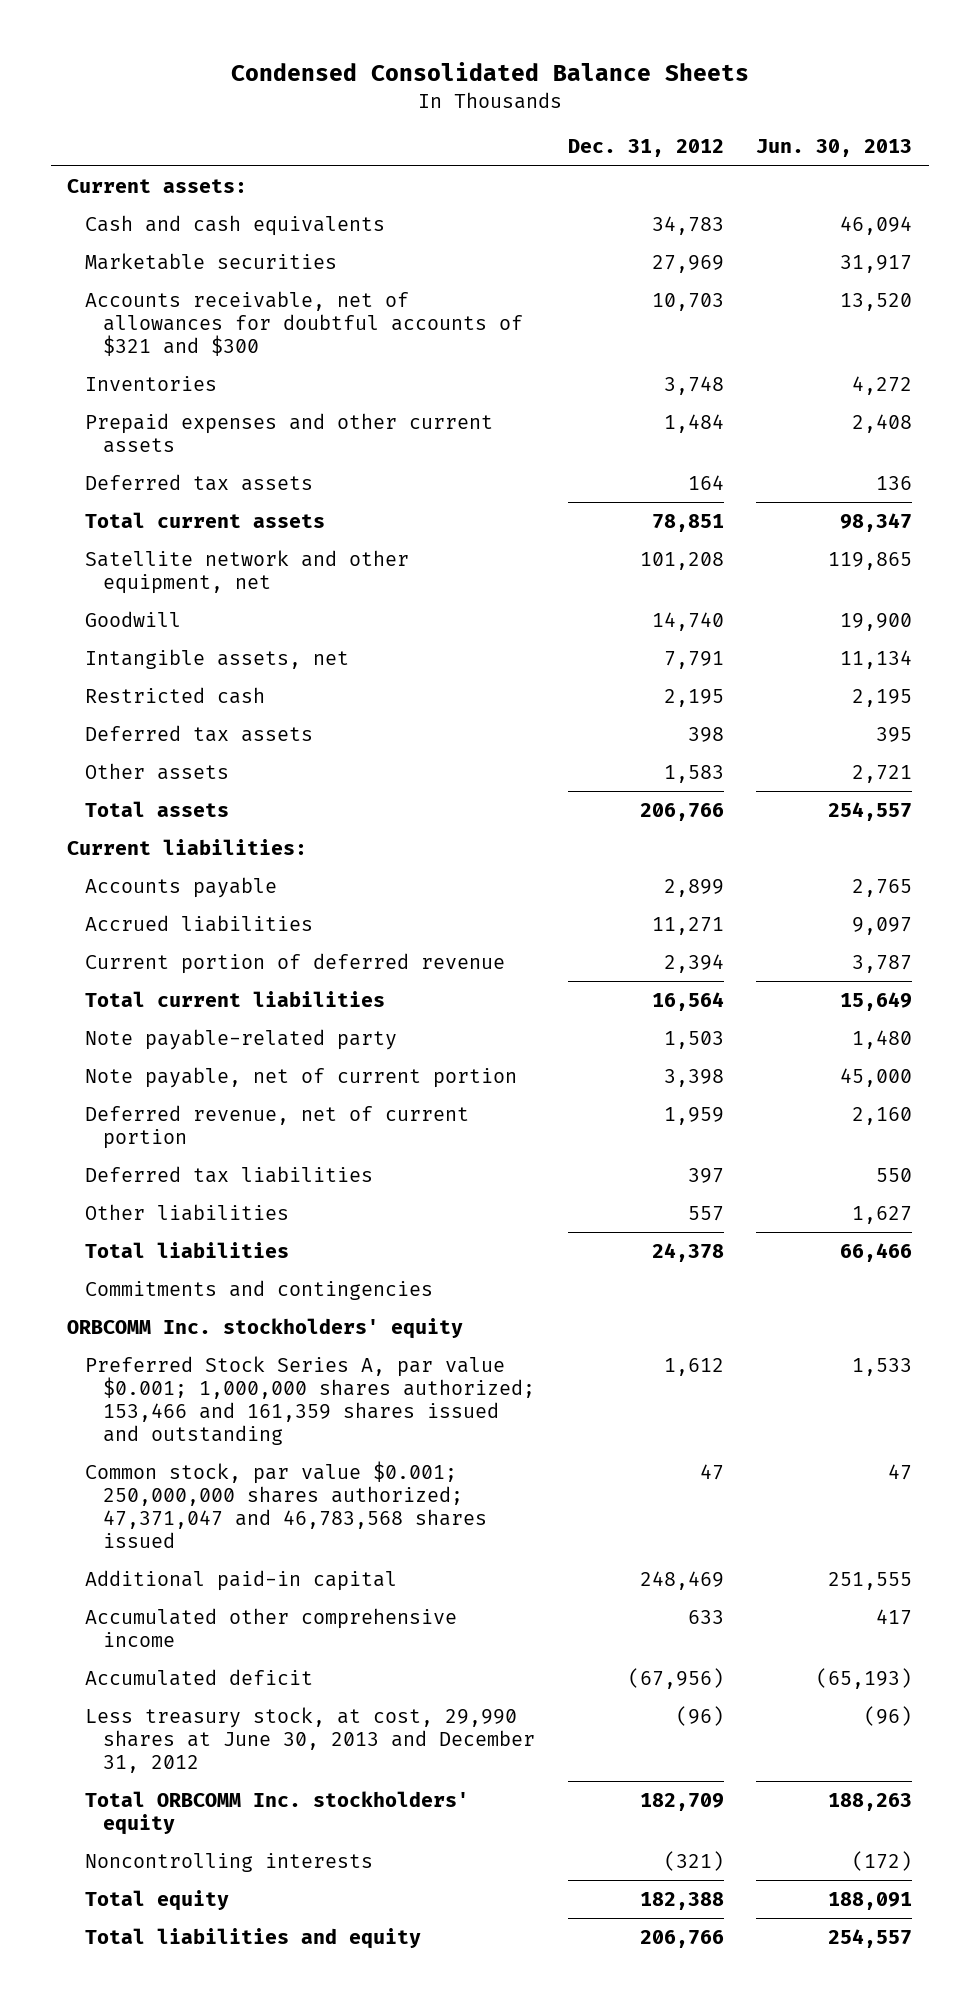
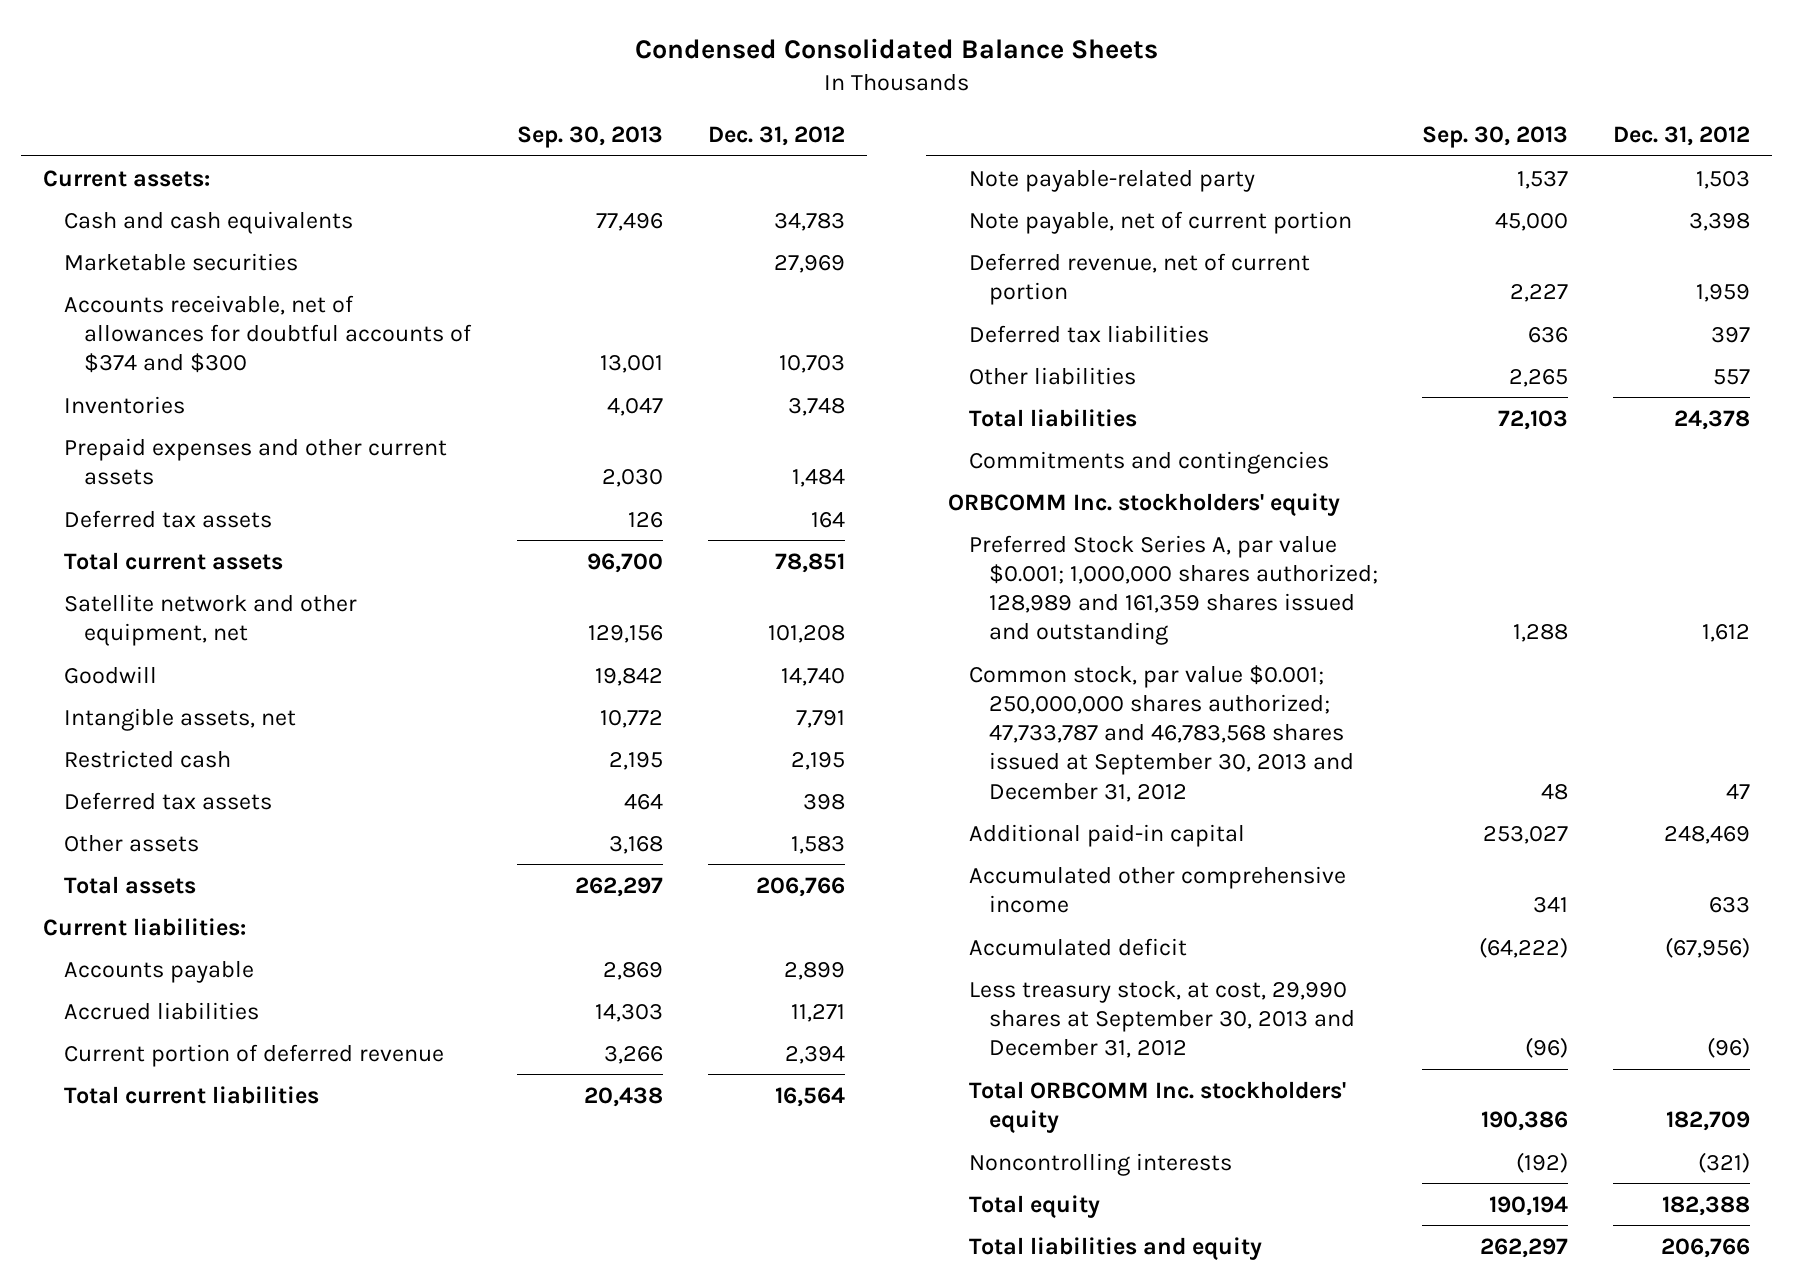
- | Dec. 31, 2012 | Jun. 30, 2013
+ | Sep. 30, 2013 | Dec. 31, 2012
- Accounts receivable, net of allowances for doubtful accounts of $321 and $300 | 10,703 | 13,520
+ Accounts receivable, net of allowances for doubtful accounts of $374 and $300 | 13,001 | 10,703
- Preferred Stock Series A, par value $0.001; 1,000,000 shares authorized; 153,466 and 161,359 shares issued and outstanding | 1,612 | 1,533
- Common stock, par value $0.001; 250,000,000 shares authorized; 47,371,047 and 46,783,568 shares issued | 47 | 47
+ Preferred Stock Series A, par value $0.001; 1,000,000 shares authorized; 128,989 and 161,359 shares issued and outstanding | 1,288 | 1,612
+ Common stock, par value $0.001; 250,000,000 shares authorized; 47,733,787 and 46,783,568 shares issued at September 30, 2013 and December 31, 2012 | 48 | 47
- Less treasury stock, at cost, 29,990 shares at June 30, 2013 and December 31, 2012 | (96) | (96)
+ Less treasury stock, at cost, 29,990 shares at September 30, 2013 and December 31, 2012 | (96) | (96)

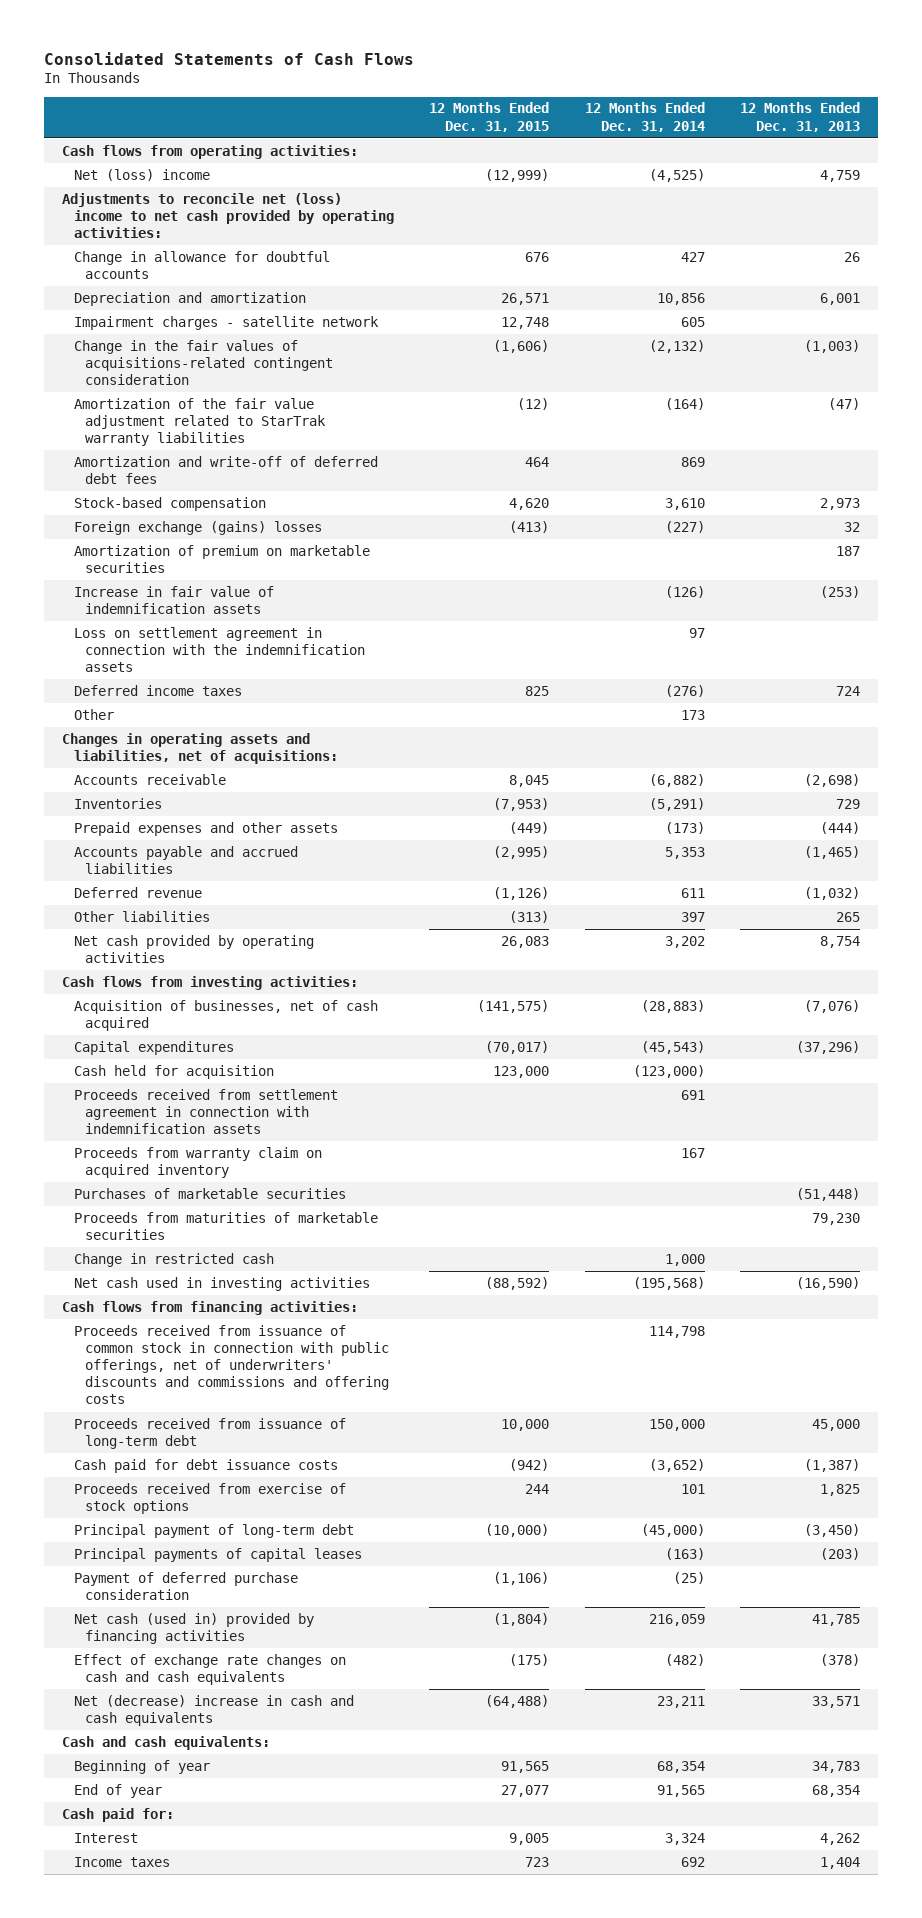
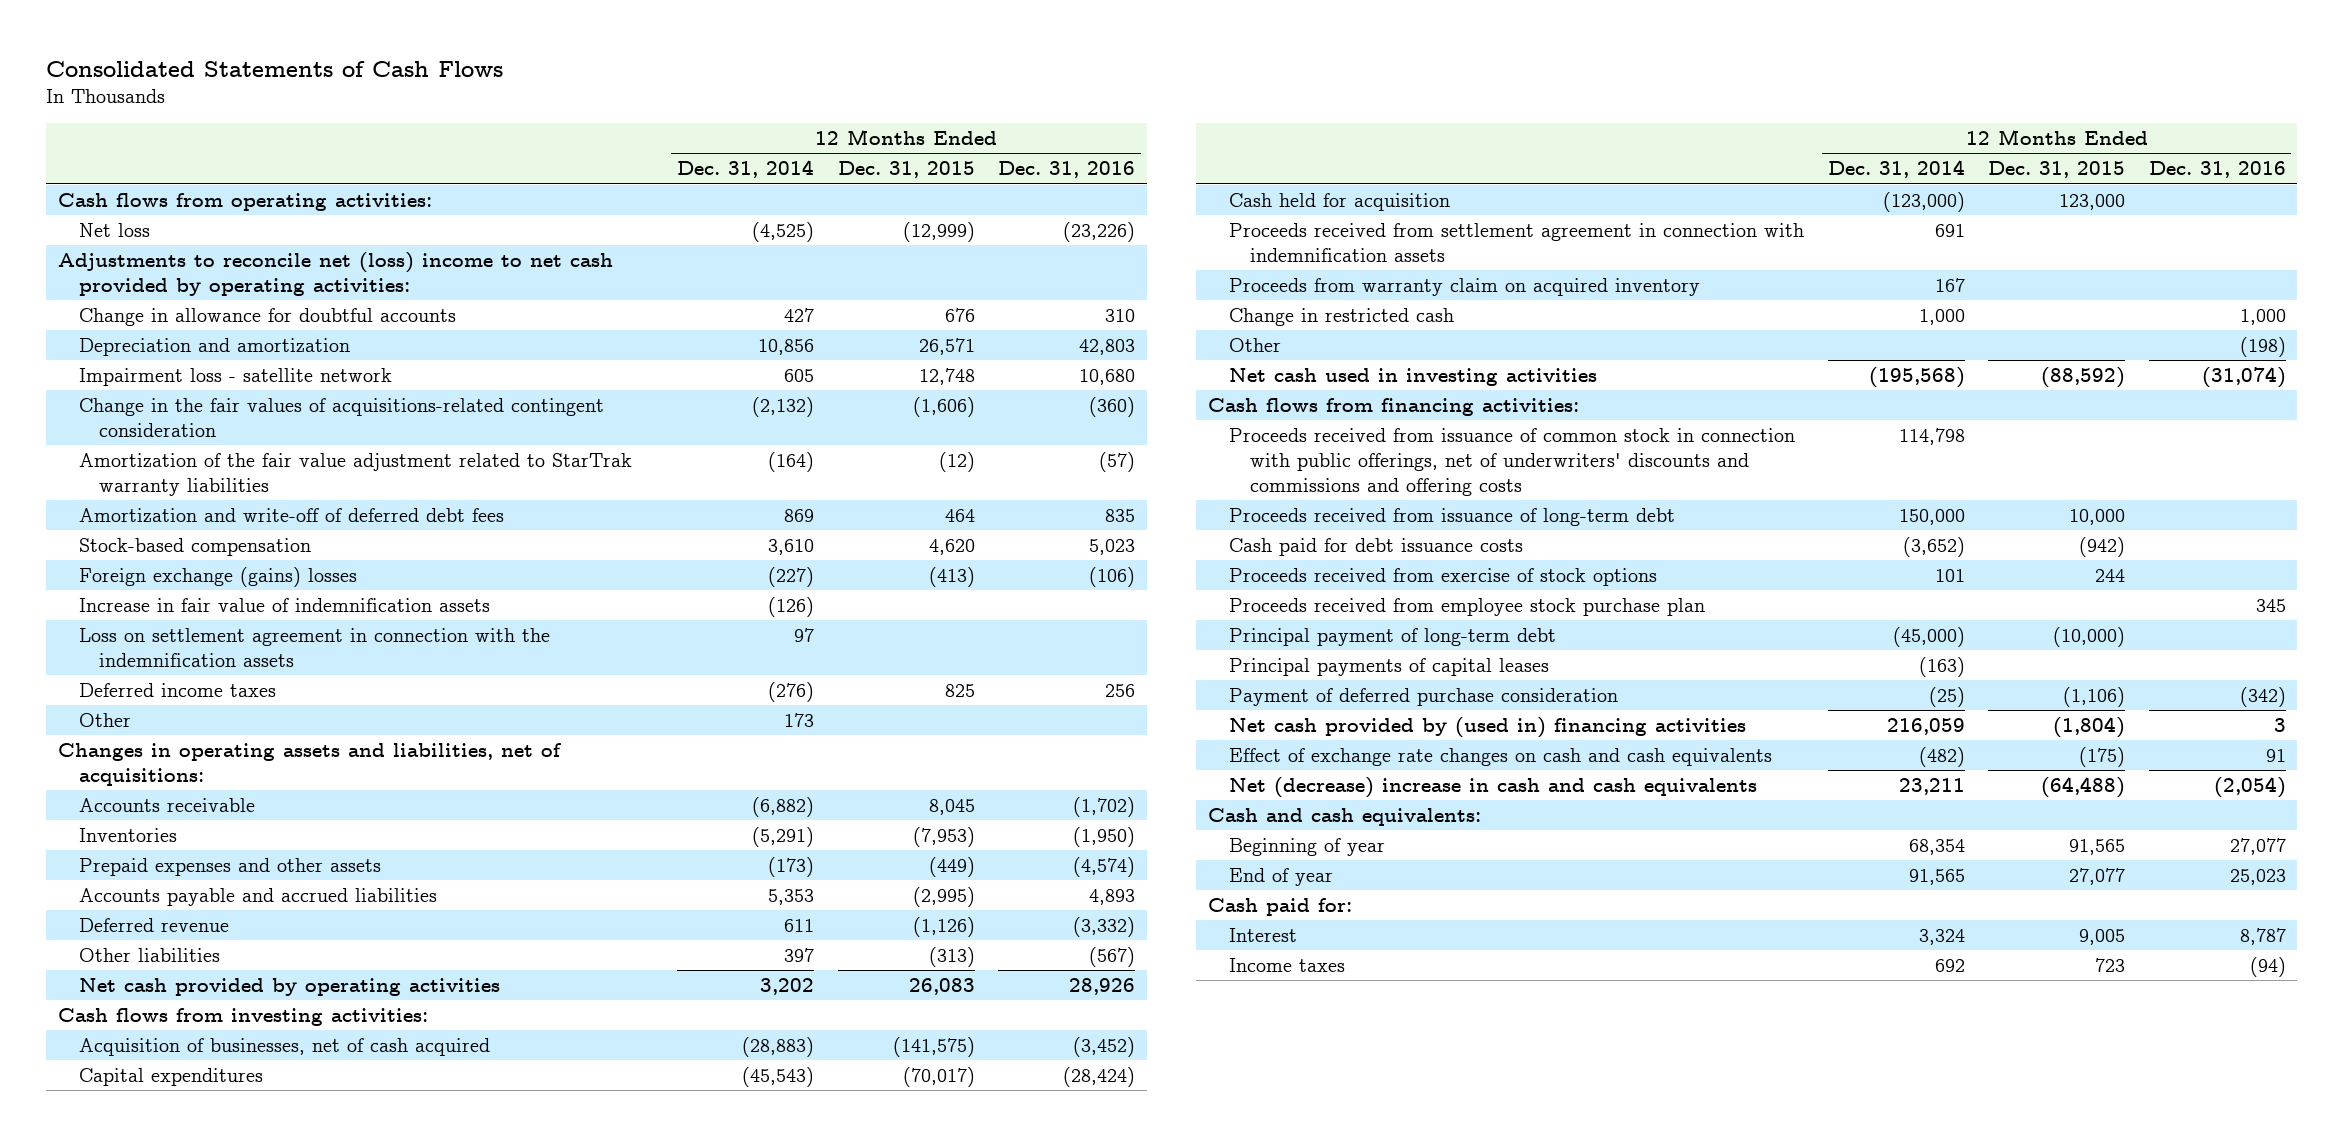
- | 12 Months Ended Dec. 31, 2015 | 12 Months Ended Dec. 31, 2014 | 12 Months Ended Dec. 31, 2013
+ | 12 Months Ended Dec. 31, 2014 | 12 Months Ended Dec. 31, 2015 | 12 Months Ended Dec. 31, 2016
- Net (loss) income | (12,999) | (4,525) | 4,759
+ Net loss | (4,525) | (12,999) | (23,226)
- Impairment charges - satellite network | 12,748 | 605 |
+ Impairment loss - satellite network | 605 | 12,748 | 10,680
- Amortization of premium on marketable securities | | | 187
- Purchases of marketable securities | | | (51,448)
- Proceeds from maturities of marketable securities | | | 79,230
+ Other | | | (198)
+ Proceeds received from employee stock purchase plan | | | 345
- Net cash (used in) provided by financing activities | (1,804) | 216,059 | 41,785
+ Net cash provided by (used in) financing activities | 216,059 | (1,804) | 3

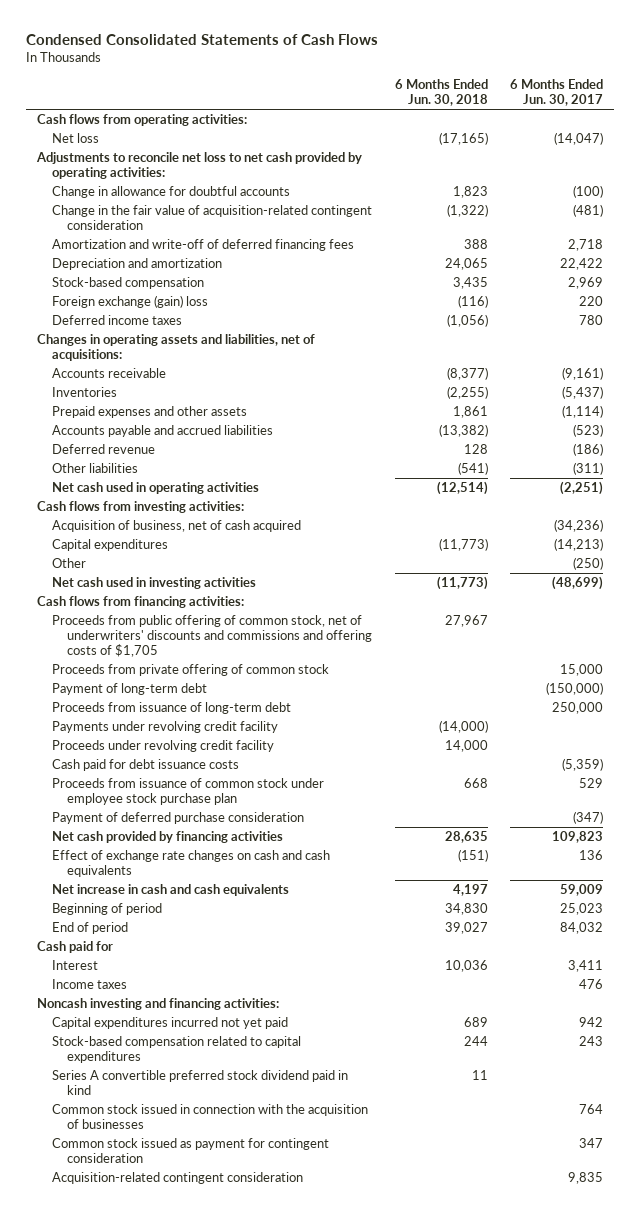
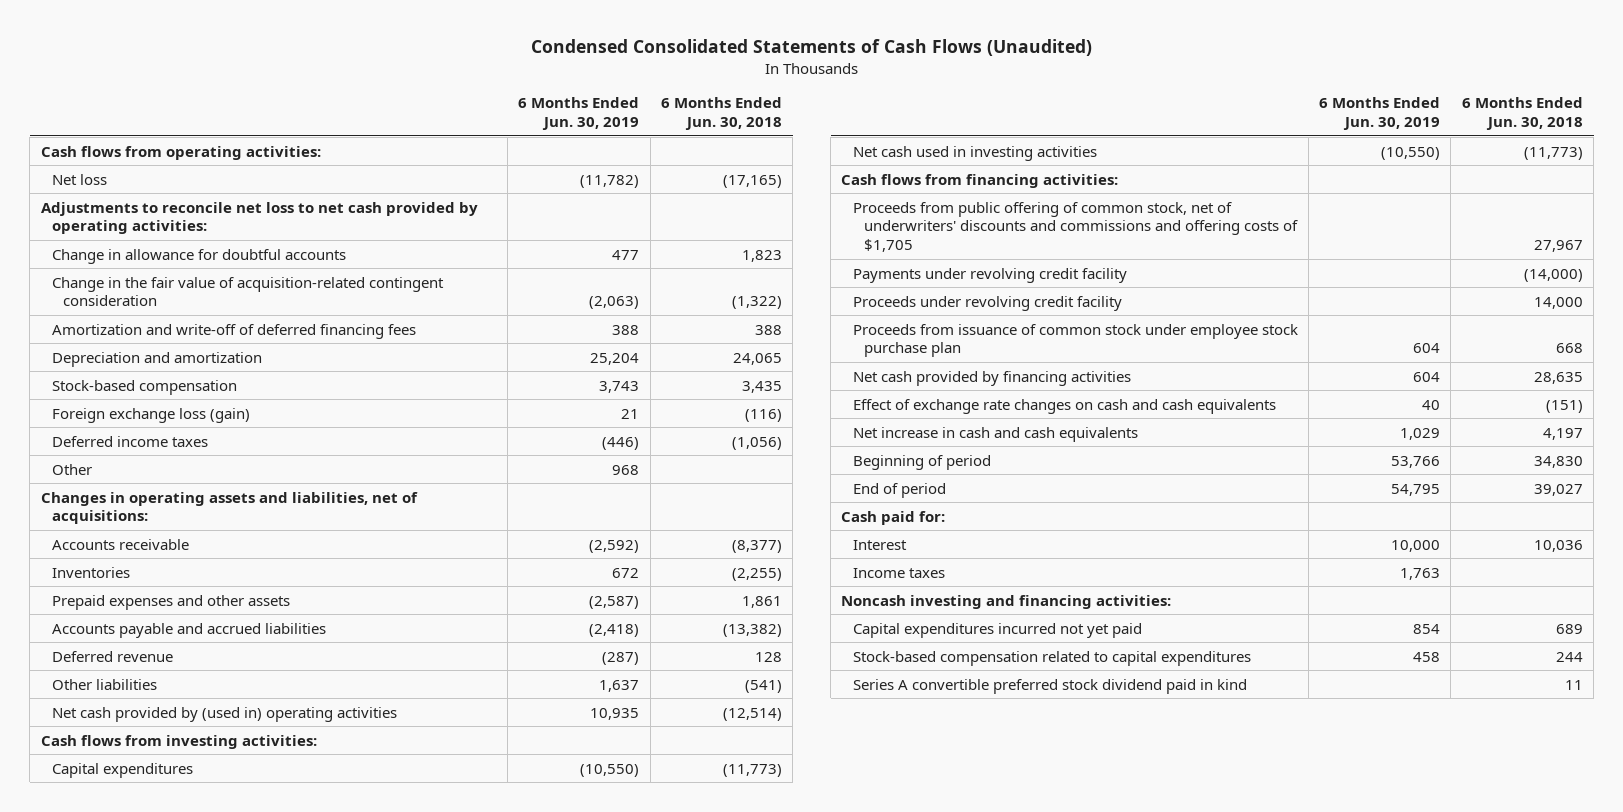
- Condensed Consolidated Statements of Cash Flows
+ Condensed Consolidated Statements of Cash Flows (Unaudited)
- | 6 Months Ended Jun. 30, 2018 | 6 Months Ended Jun. 30, 2017
+ | 6 Months Ended Jun. 30, 2019 | 6 Months Ended Jun. 30, 2018
- Foreign exchange (gain) loss | (116) | 220
+ Foreign exchange loss (gain) | 21 | (116)
moved up: Other | 968 |
- Net cash used in operating activities | (12,514) | (2,251)
+ Net cash provided by (used in) operating activities | 10,935 | (12,514)
- Acquisition of business, net of cash acquired | | (34,236)
- Proceeds from private offering of common stock | | 15,000
- Payment of long-term debt | | (150,000)
- Proceeds from issuance of long-term debt | | 250,000
- Cash paid for debt issuance costs | | (5,359)
- Payment of deferred purchase consideration | | (347)
- Cash paid for
+ Cash paid for:
- Common stock issued in connection with the acquisition of businesses | | 764
- Common stock issued as payment for contingent consideration | | 347
- Acquisition-related contingent consideration | | 9,835

